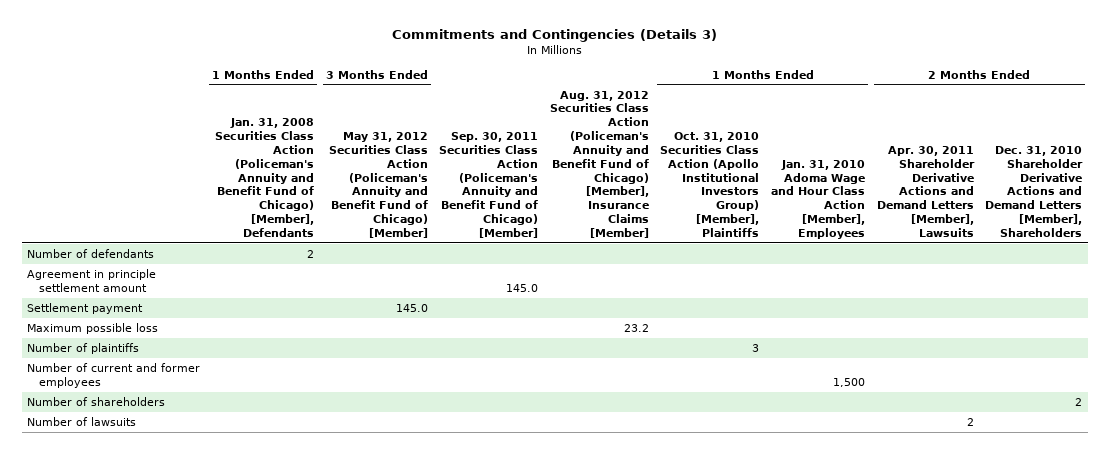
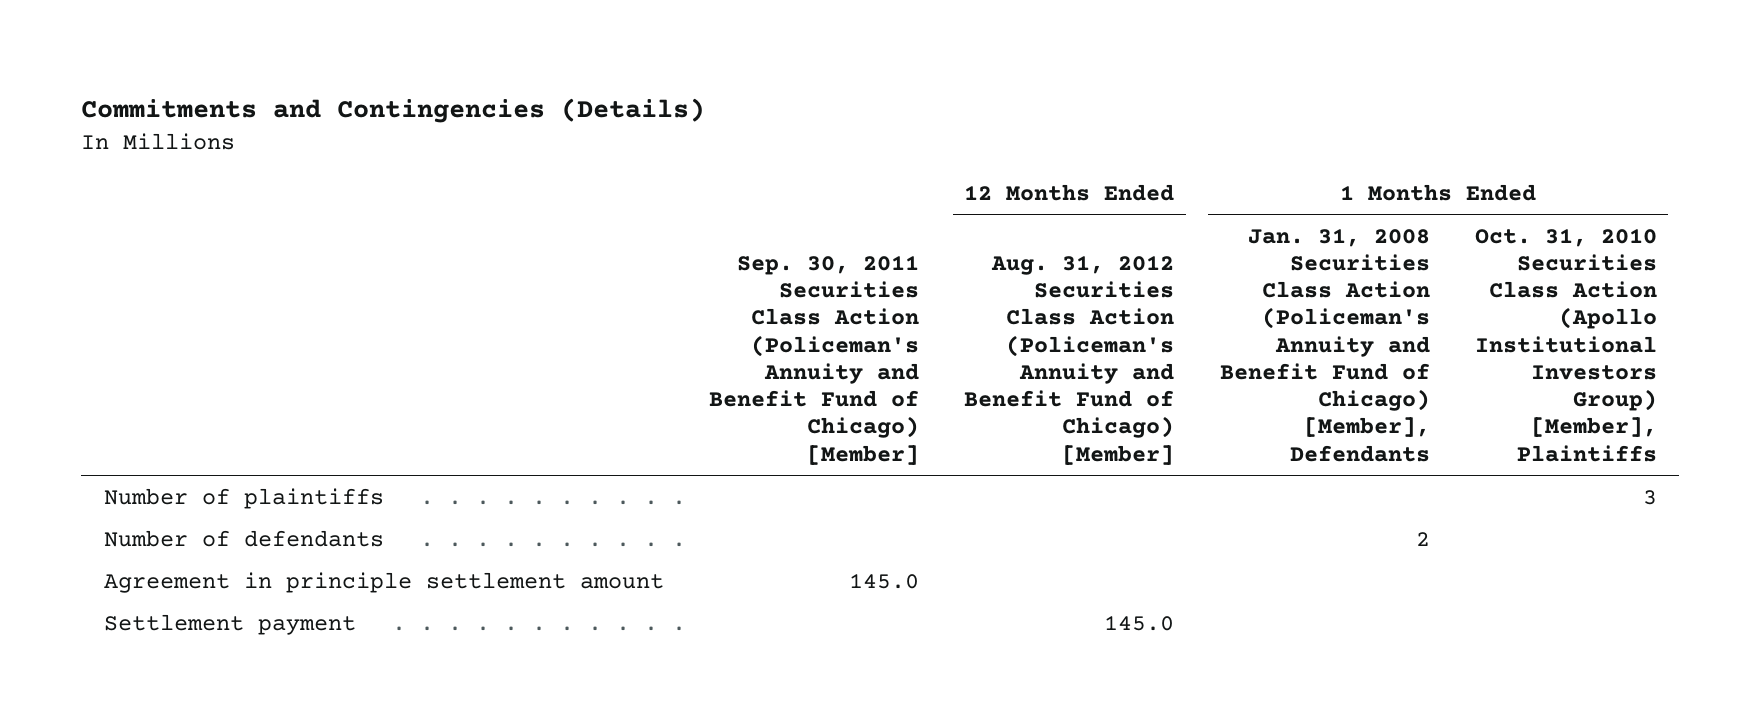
- Commitments and Contingencies (Details 3)
+ Commitments and Contingencies (Details)
- | 1 Months Ended Jan. 31, 2008 Securities Class Action (Policeman's Annuity and Benefit Fund of Chicago) [Member], Defendants | 3 Months Ended May 31, 2012 Securities Class Action (Policeman's Annuity and Benefit Fund of Chicago) [Member] | Sep. 30, 2011 Securities Class Action (Policeman's Annuity and Benefit Fund of Chicago) [Member] | Aug. 31, 2012 Securities Class Action (Policeman's Annuity and Benefit Fund of Chicago) [Member], Insurance Claims [Member] | 1 Months Ended Oct. 31, 2010 Securities Class Action (Apollo Institutional Investors Group) [Member], Plaintiffs | 1 Months Ended Jan. 31, 2010 Adoma Wage and Hour Class Action [Member], Employees | 2 Months Ended Apr. 30, 2011 Shareholder Derivative Actions and Demand Letters [Member], Lawsuits | 2 Months Ended Dec. 31, 2010 Shareholder Derivative Actions and Demand Letters [Member], Shareholders
+ | Sep. 30, 2011 Securities Class Action (Policeman's Annuity and Benefit Fund of Chicago) [Member] | 12 Months Ended Aug. 31, 2012 Securities Class Action (Policeman's Annuity and Benefit Fund of Chicago) [Member] | 1 Months Ended Jan. 31, 2008 Securities Class Action (Policeman's Annuity and Benefit Fund of Chicago) [Member], Defendants | 1 Months Ended Oct. 31, 2010 Securities Class Action (Apollo Institutional Investors Group) [Member], Plaintiffs
moved up: Number of plaintiffs | | | | 3
- Maximum possible loss | | | | 23.2 | | | |
- Number of current and former employees | | | | | | 1,500 | |
- Number of shareholders | | | | | | | | 2
- Number of lawsuits | | | | | | | 2 |

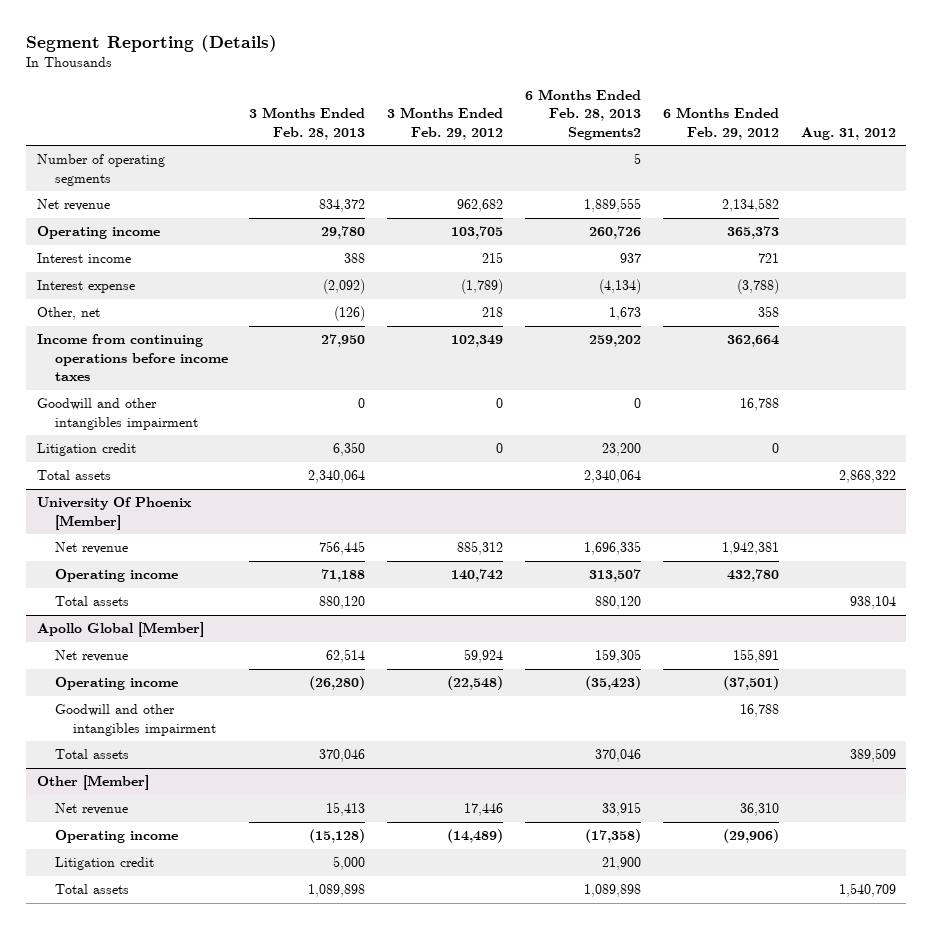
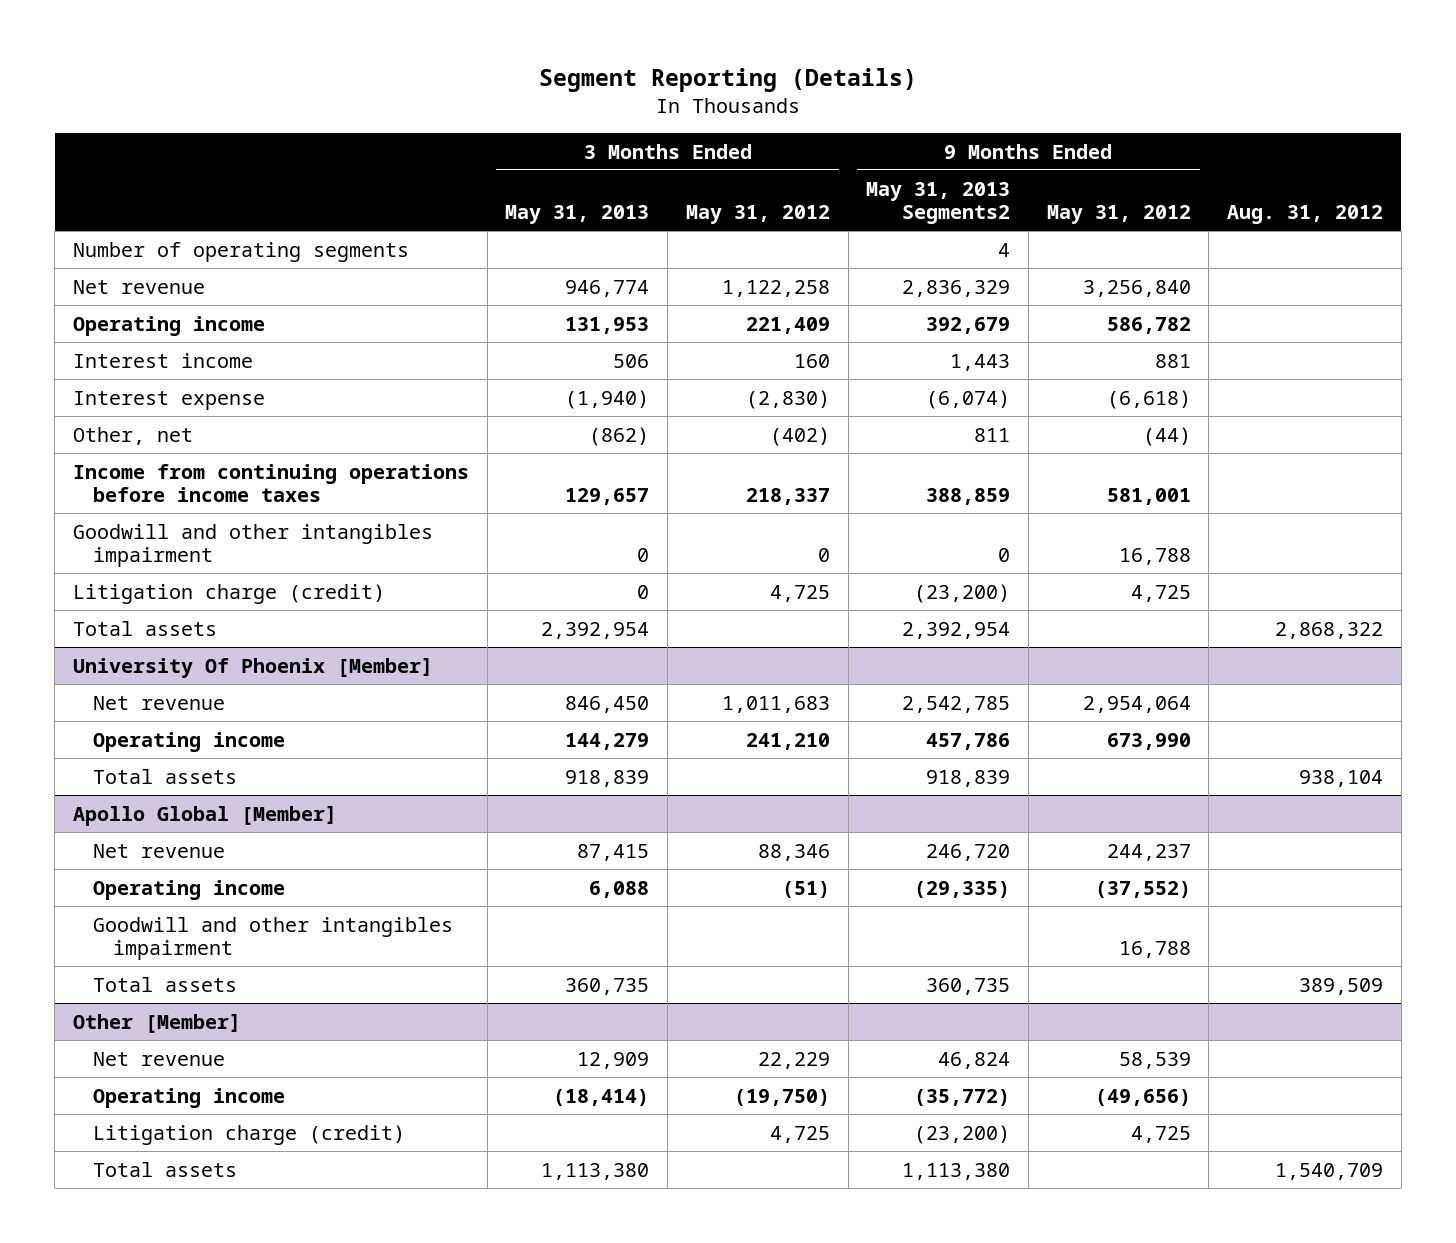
- | 3 Months Ended Feb. 28, 2013 | 3 Months Ended Feb. 29, 2012 | 6 Months Ended Feb. 28, 2013 Segments2 | 6 Months Ended Feb. 29, 2012 | Aug. 31, 2012
+ | 3 Months Ended May 31, 2013 | 3 Months Ended May 31, 2012 | 9 Months Ended May 31, 2013 Segments2 | 9 Months Ended May 31, 2012 | Aug. 31, 2012
- Litigation credit | 6,350 | 0 | 23,200 | 0 |
+ Litigation charge (credit) | 0 | 4,725 | (23,200) | 4,725 |
@ Other [Member]
- Litigation credit | 5,000 | | 21,900 | |
+ Litigation charge (credit) | | 4,725 | (23,200) | 4,725 |

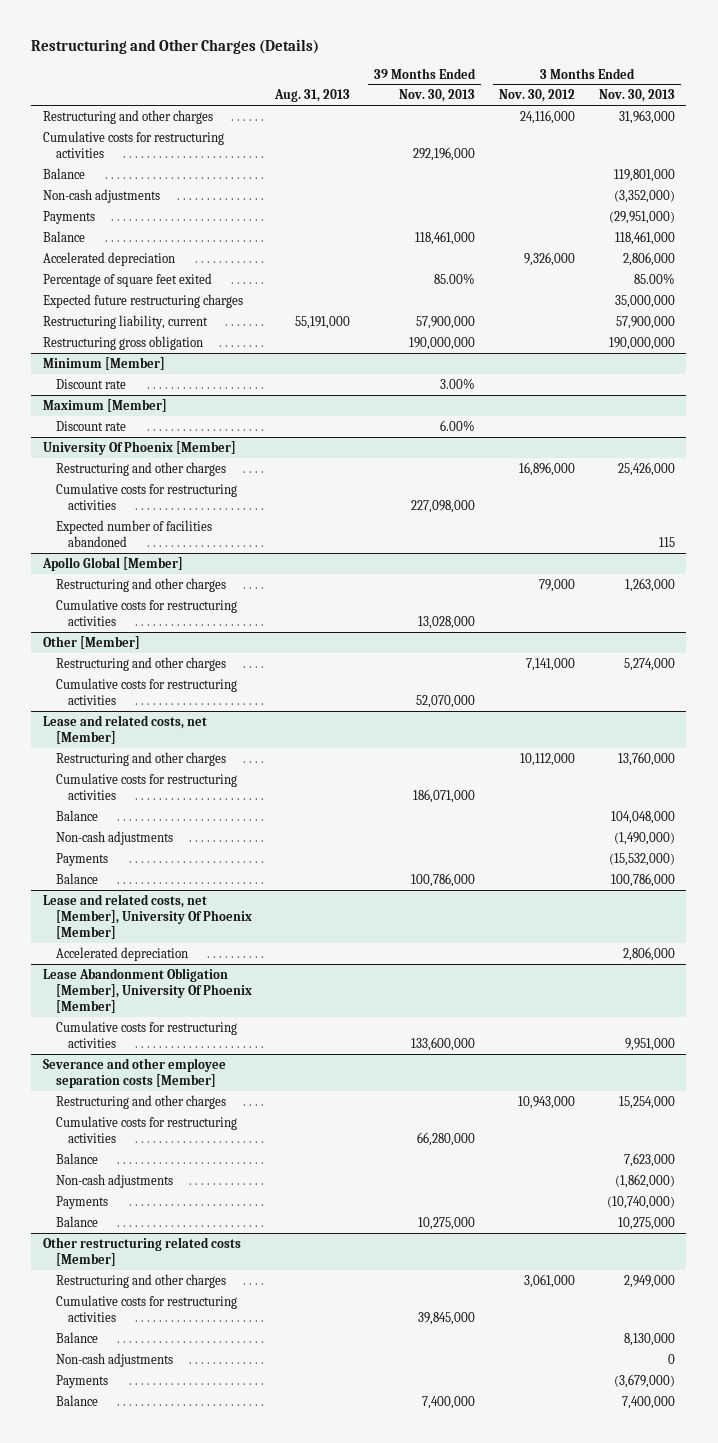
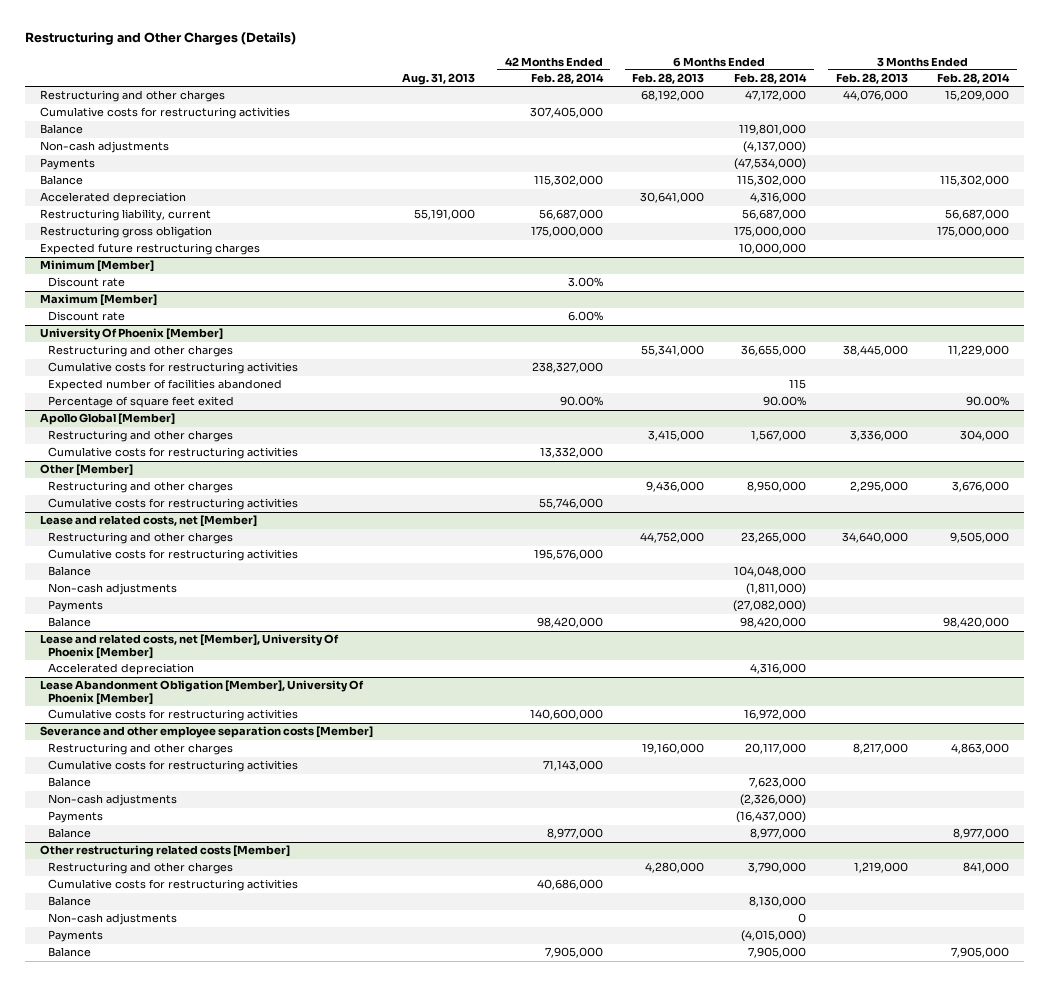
- | Aug. 31, 2013 | 39 Months Ended Nov. 30, 2013 | 3 Months Ended Nov. 30, 2012 | 3 Months Ended Nov. 30, 2013
+ | Aug. 31, 2013 | 42 Months Ended Feb. 28, 2014 | 6 Months Ended Feb. 28, 2013 | 6 Months Ended Feb. 28, 2014 | 3 Months Ended Feb. 28, 2013 | 3 Months Ended Feb. 28, 2014
- Percentage of square feet exited | | 85.00% | | 85.00%
moved down: Expected future restructuring charges | | | | 10,000,000 | |
@ University Of Phoenix [Member]
+ Percentage of square feet exited | | 90.00% | | 90.00% | | 90.00%

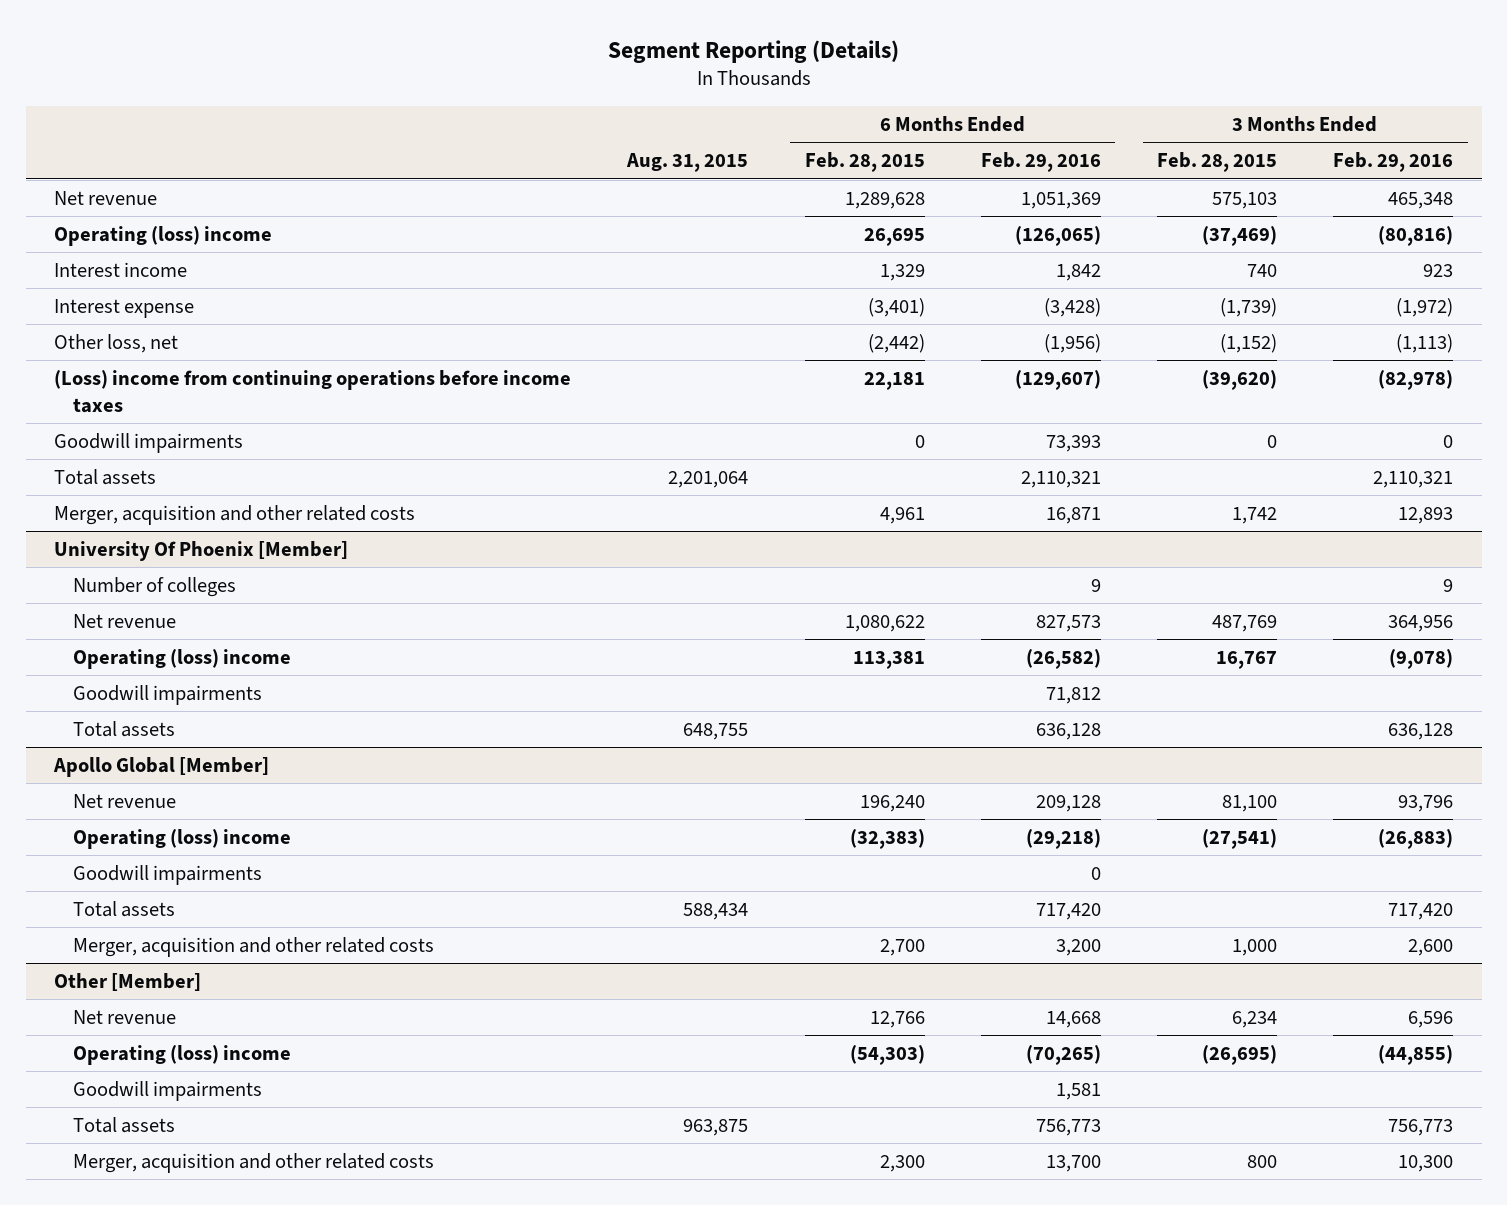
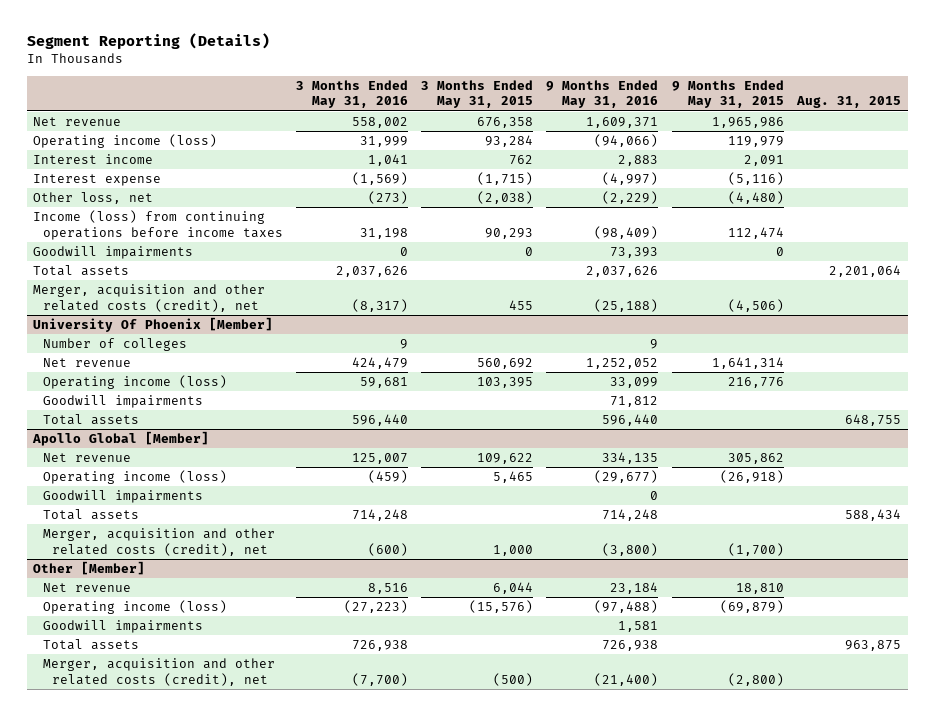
- | Aug. 31, 2015 | 6 Months Ended Feb. 28, 2015 | 6 Months Ended Feb. 29, 2016 | 3 Months Ended Feb. 28, 2015 | 3 Months Ended Feb. 29, 2016
+ | 3 Months Ended May 31, 2016 | 3 Months Ended May 31, 2015 | 9 Months Ended May 31, 2016 | 9 Months Ended May 31, 2015 | Aug. 31, 2015
- Operating (loss) income | | 26,695 | (126,065) | (37,469) | (80,816)
+ Operating income (loss) | 31,999 | 93,284 | (94,066) | 119,979 |
- (Loss) income from continuing operations before income taxes | | 22,181 | (129,607) | (39,620) | (82,978)
+ Income (loss) from continuing operations before income taxes | 31,198 | 90,293 | (98,409) | 112,474 |
- Merger, acquisition and other related costs | | 4,961 | 16,871 | 1,742 | 12,893
+ Merger, acquisition and other related costs (credit), net | (8,317) | 455 | (25,188) | (4,506) |
@ University Of Phoenix [Member]
- Operating (loss) income | | 113,381 | (26,582) | 16,767 | (9,078)
+ Operating income (loss) | 59,681 | 103,395 | 33,099 | 216,776 |
@ Apollo Global [Member]
- Operating (loss) income | | (32,383) | (29,218) | (27,541) | (26,883)
+ Operating income (loss) | (459) | 5,465 | (29,677) | (26,918) |
- Merger, acquisition and other related costs | | 2,700 | 3,200 | 1,000 | 2,600
+ Merger, acquisition and other related costs (credit), net | (600) | 1,000 | (3,800) | (1,700) |
@ Other [Member]
- Operating (loss) income | | (54,303) | (70,265) | (26,695) | (44,855)
+ Operating income (loss) | (27,223) | (15,576) | (97,488) | (69,879) |
- Merger, acquisition and other related costs | | 2,300 | 13,700 | 800 | 10,300
+ Merger, acquisition and other related costs (credit), net | (7,700) | (500) | (21,400) | (2,800) |

